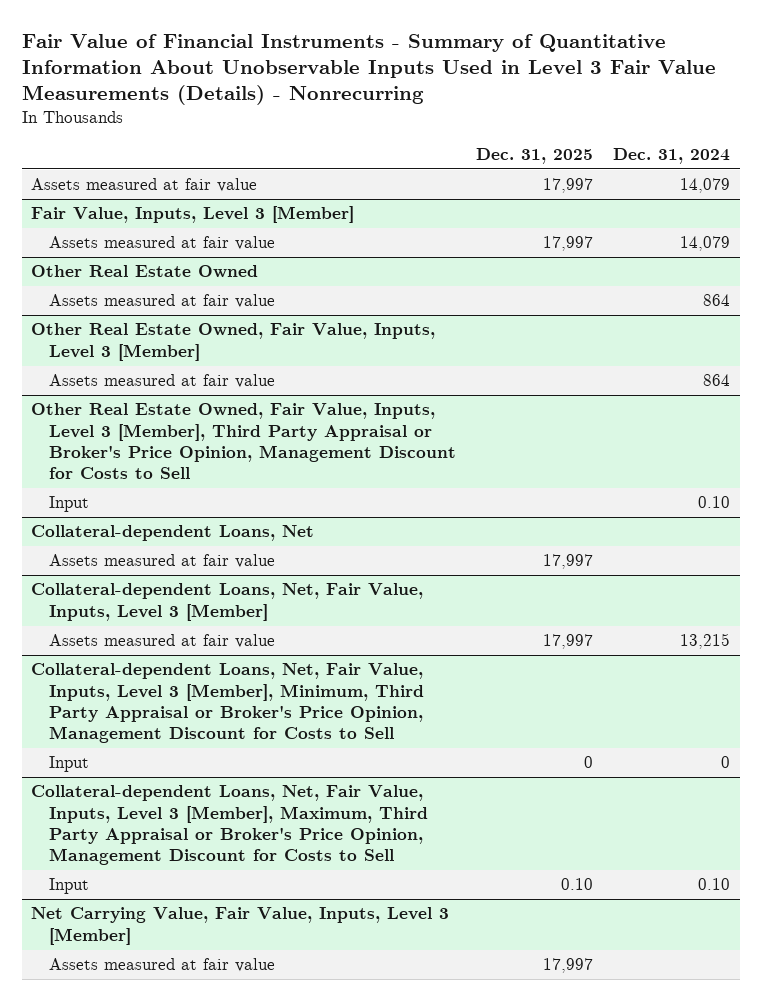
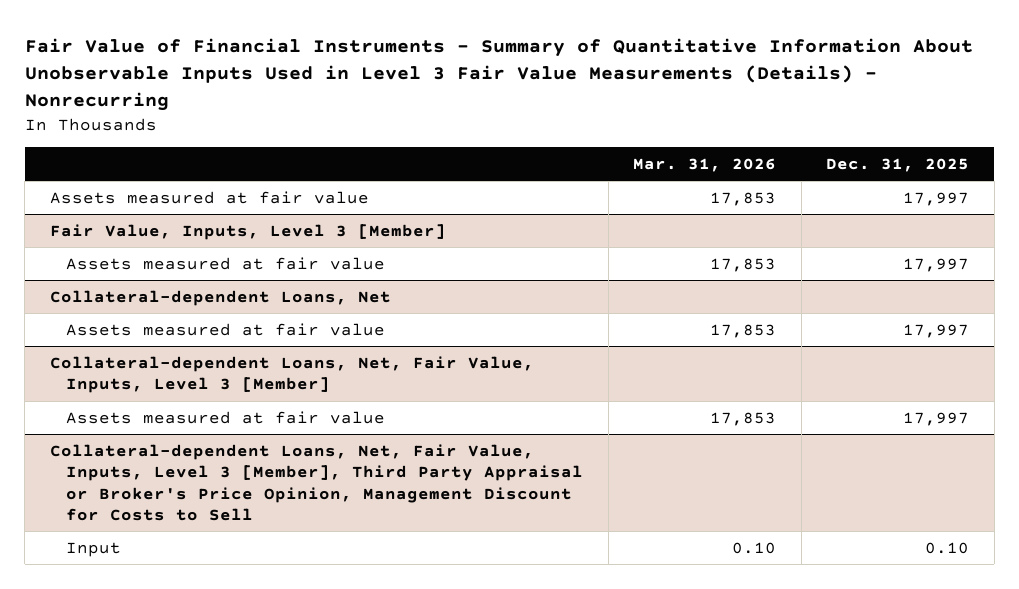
- | Dec. 31, 2025 | Dec. 31, 2024
+ | Mar. 31, 2026 | Dec. 31, 2025
- Other Real Estate Owned
- Assets measured at fair value | | 864
- Other Real Estate Owned, Fair Value, Inputs, Level 3 [Member]
- Assets measured at fair value | | 864
- Other Real Estate Owned, Fair Value, Inputs, Level 3 [Member], Third Party Appraisal or Broker's Price Opinion, Management Discount for Costs to Sell
- Input | | 0.10
- Collateral-dependent Loans, Net, Fair Value, Inputs, Level 3 [Member], Minimum, Third Party Appraisal or Broker's Price Opinion, Management Discount for Costs to Sell
- Input | 0 | 0
- Collateral-dependent Loans, Net, Fair Value, Inputs, Level 3 [Member], Maximum, Third Party Appraisal or Broker's Price Opinion, Management Discount for Costs to Sell
+ Collateral-dependent Loans, Net, Fair Value, Inputs, Level 3 [Member], Third Party Appraisal or Broker's Price Opinion, Management Discount for Costs to Sell
- Net Carrying Value, Fair Value, Inputs, Level 3 [Member]
- Assets measured at fair value | 17,997 |

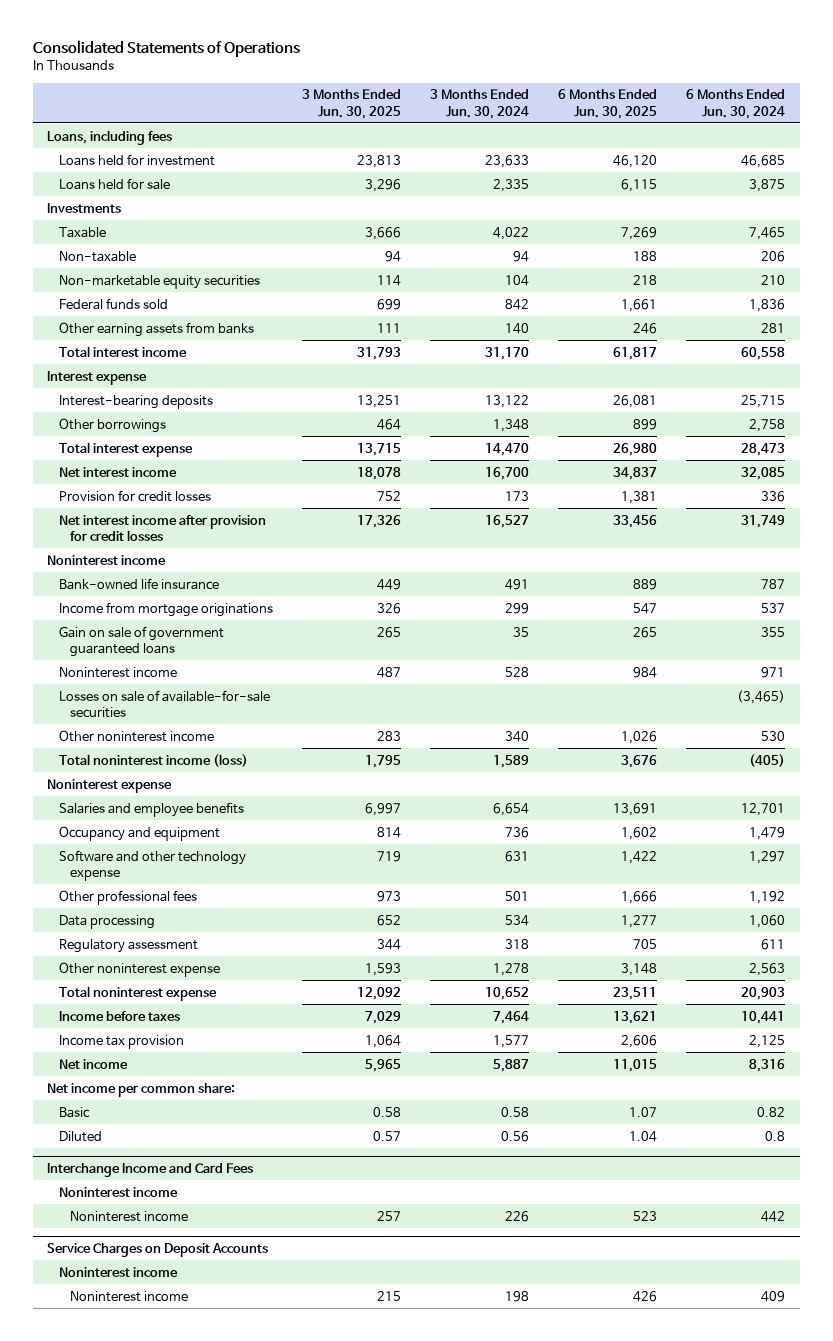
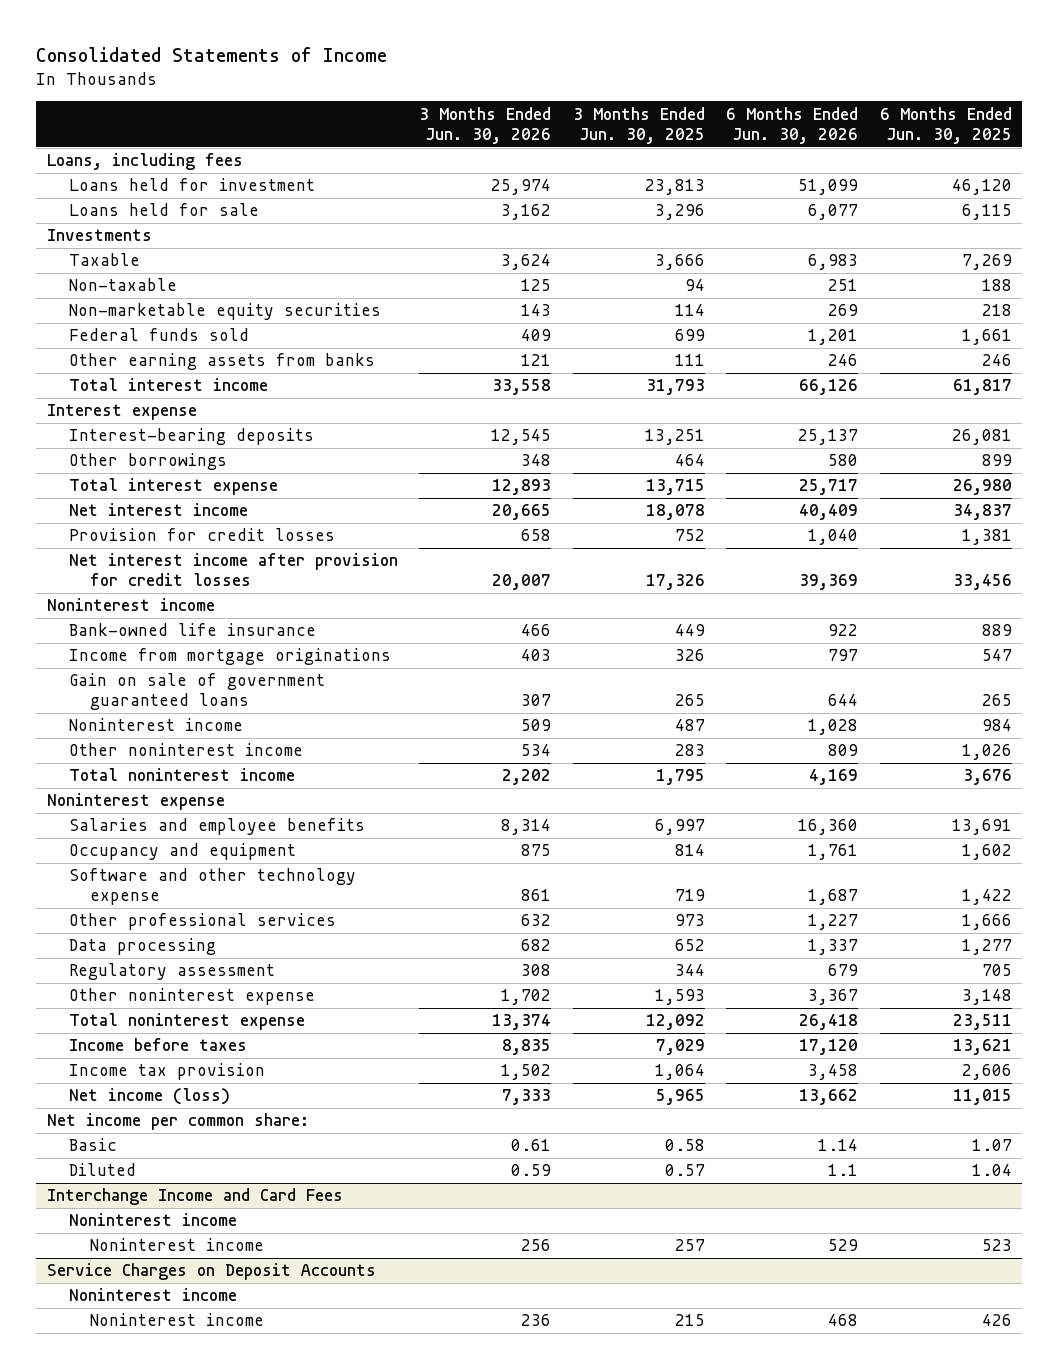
- Consolidated Statements of Operations
+ Consolidated Statements of Income
- | 3 Months Ended Jun. 30, 2025 | 3 Months Ended Jun. 30, 2024 | 6 Months Ended Jun. 30, 2025 | 6 Months Ended Jun. 30, 2024
+ | 3 Months Ended Jun. 30, 2026 | 3 Months Ended Jun. 30, 2025 | 6 Months Ended Jun. 30, 2026 | 6 Months Ended Jun. 30, 2025
- Losses on sale of available-for-sale securities | | | | (3,465)
- Total noninterest income (loss) | 1,795 | 1,589 | 3,676 | (405)
+ Total noninterest income | 2,202 | 1,795 | 4,169 | 3,676
- Other professional fees | 973 | 501 | 1,666 | 1,192
+ Other professional services | 632 | 973 | 1,227 | 1,666
- Net income | 5,965 | 5,887 | 11,015 | 8,316
+ Net income (loss) | 7,333 | 5,965 | 13,662 | 11,015

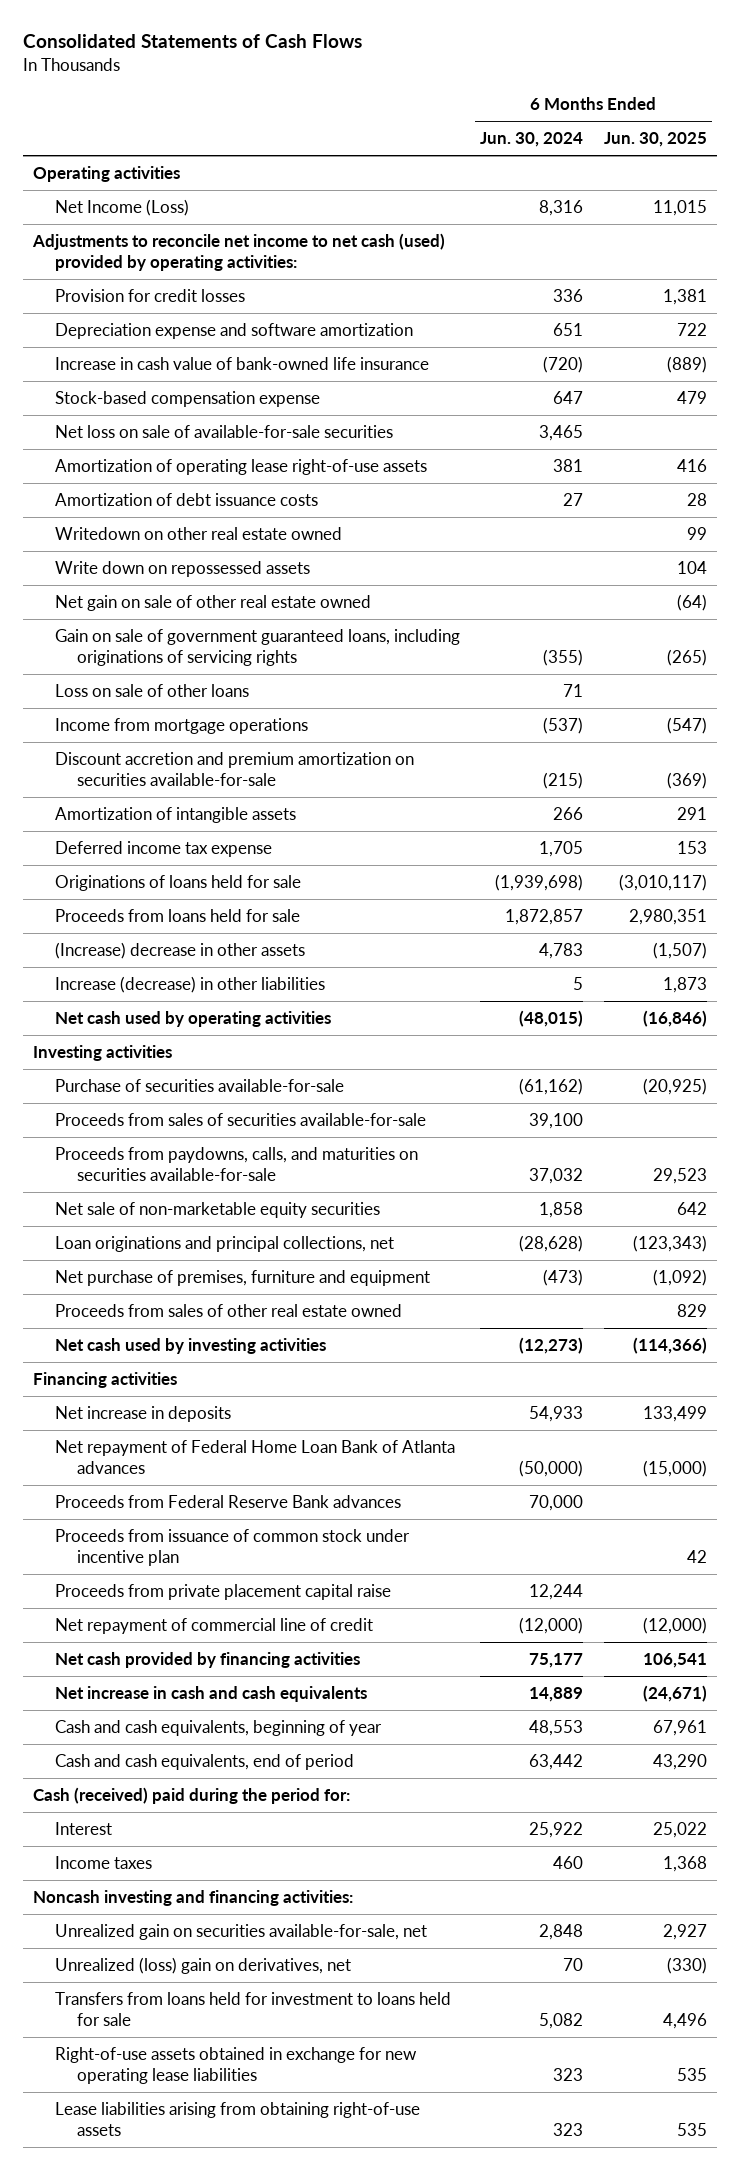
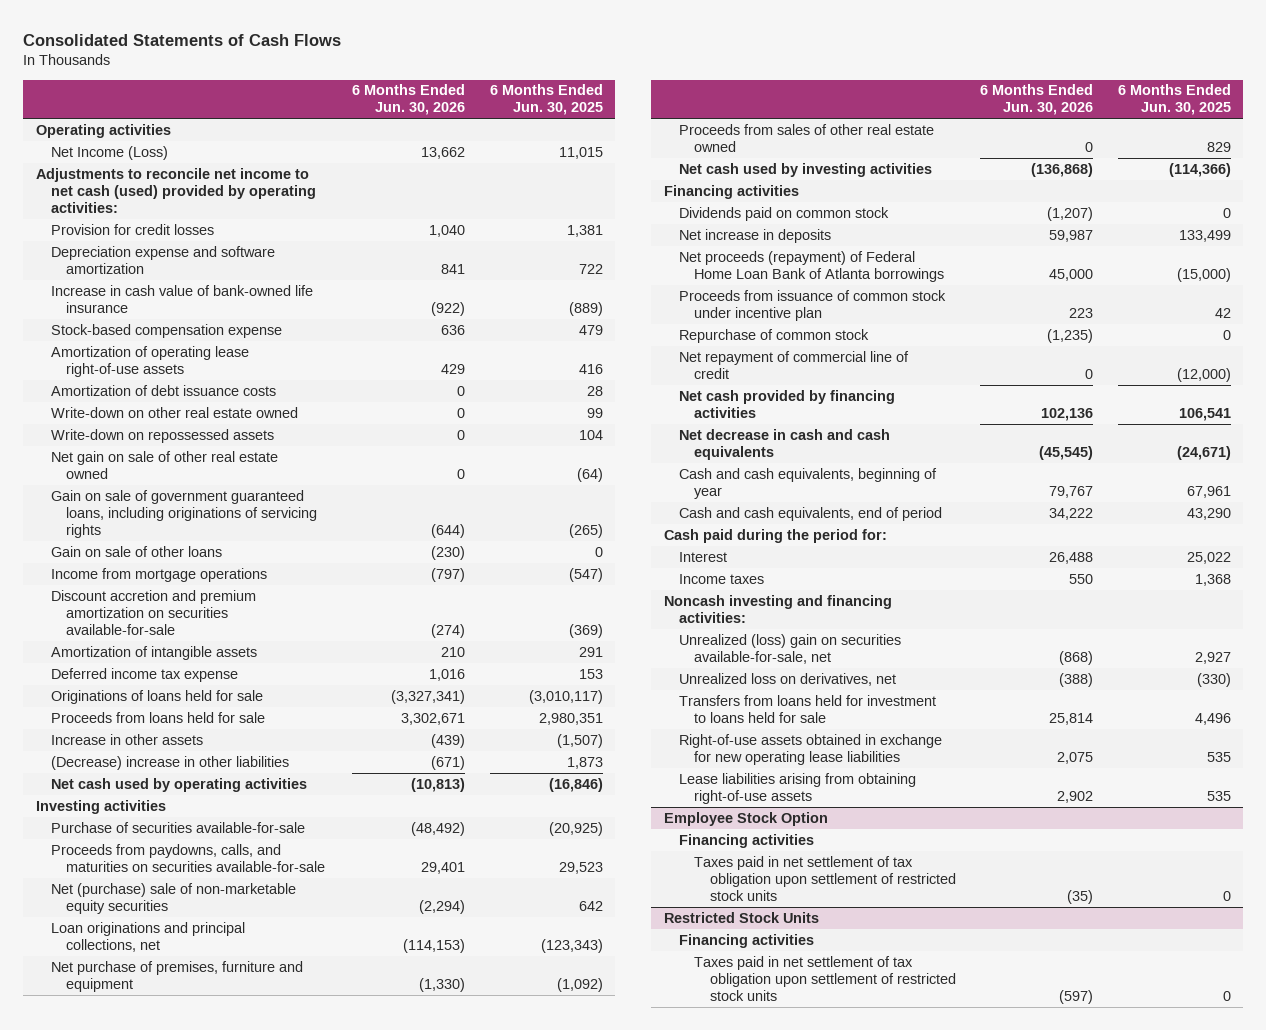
- | 6 Months Ended Jun. 30, 2024 | 6 Months Ended Jun. 30, 2025
+ | 6 Months Ended Jun. 30, 2026 | 6 Months Ended Jun. 30, 2025
- Net loss on sale of available-for-sale securities | 3,465 |
- Writedown on other real estate owned | | 99
- Write down on repossessed assets | | 104
+ Write-down on other real estate owned | 0 | 99
+ Write-down on repossessed assets | 0 | 104
- Loss on sale of other loans | 71 |
+ Gain on sale of other loans | (230) | 0
- (Increase) decrease in other assets | 4,783 | (1,507)
- Increase (decrease) in other liabilities | 5 | 1,873
+ Increase in other assets | (439) | (1,507)
+ (Decrease) increase in other liabilities | (671) | 1,873
- Proceeds from sales of securities available-for-sale | 39,100 |
- Net sale of non-marketable equity securities | 1,858 | 642
+ Net (purchase) sale of non-marketable equity securities | (2,294) | 642
+ Dividends paid on common stock | (1,207) | 0
- Net repayment of Federal Home Loan Bank of Atlanta advances | (50,000) | (15,000)
- Proceeds from Federal Reserve Bank advances | 70,000 |
+ Net proceeds (repayment) of Federal Home Loan Bank of Atlanta borrowings | 45,000 | (15,000)
- Proceeds from private placement capital raise | 12,244 |
+ Repurchase of common stock | (1,235) | 0
- Net increase in cash and cash equivalents | 14,889 | (24,671)
+ Net decrease in cash and cash equivalents | (45,545) | (24,671)
- Cash (received) paid during the period for:
+ Cash paid during the period for:
- Unrealized gain on securities available-for-sale, net | 2,848 | 2,927
- Unrealized (loss) gain on derivatives, net | 70 | (330)
+ Unrealized (loss) gain on securities available-for-sale, net | (868) | 2,927
+ Unrealized loss on derivatives, net | (388) | (330)
+ Employee Stock Option
+ Financing activities
+ Taxes paid in net settlement of tax obligation upon settlement of restricted stock units | (35) | 0
+ Restricted Stock Units
+ Financing activities
+ Taxes paid in net settlement of tax obligation upon settlement of restricted stock units | (597) | 0

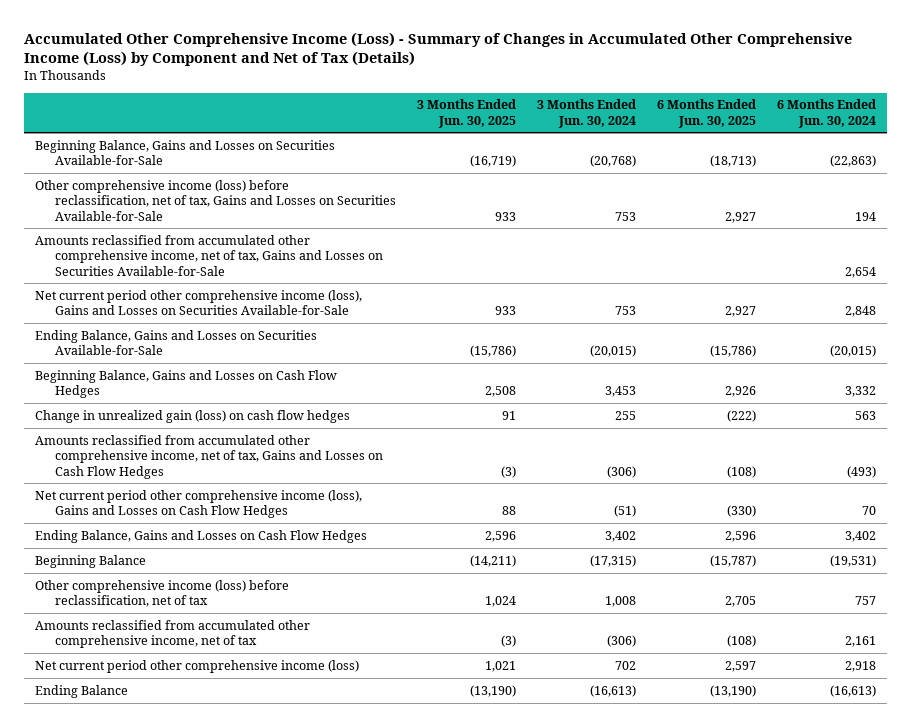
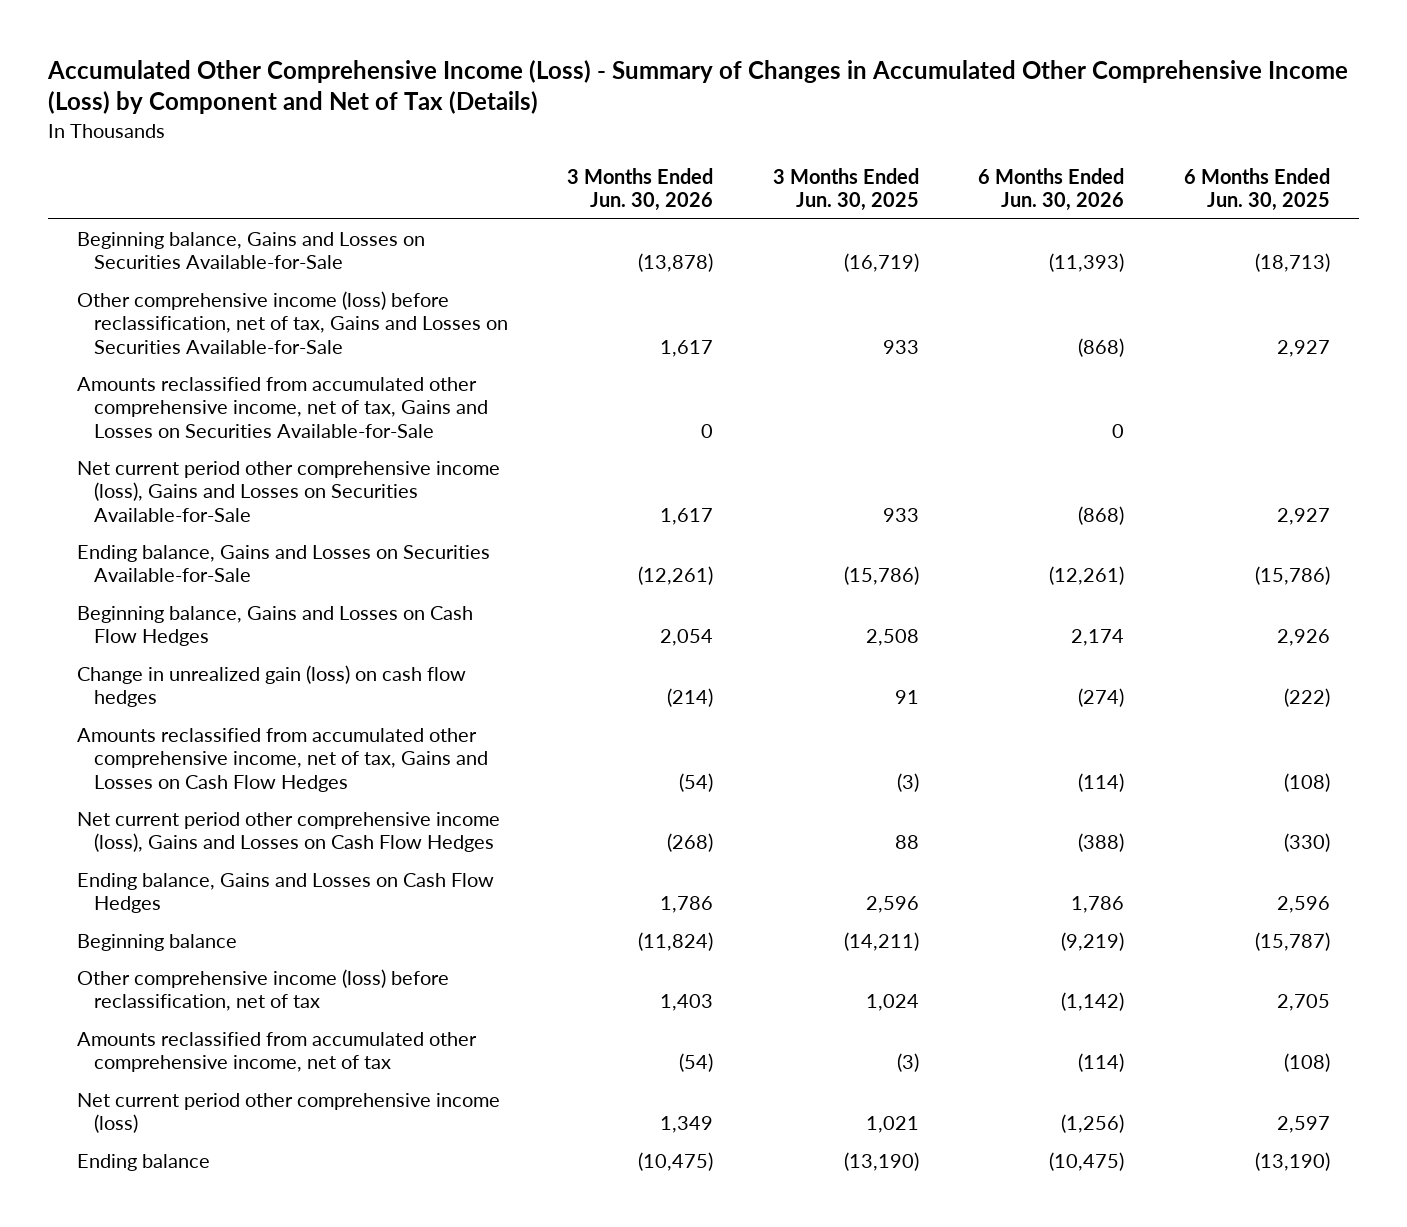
- | 3 Months Ended Jun. 30, 2025 | 3 Months Ended Jun. 30, 2024 | 6 Months Ended Jun. 30, 2025 | 6 Months Ended Jun. 30, 2024
+ | 3 Months Ended Jun. 30, 2026 | 3 Months Ended Jun. 30, 2025 | 6 Months Ended Jun. 30, 2026 | 6 Months Ended Jun. 30, 2025
- Beginning Balance, Gains and Losses on Securities Available-for-Sale | (16,719) | (20,768) | (18,713) | (22,863)
+ Beginning balance, Gains and Losses on Securities Available-for-Sale | (13,878) | (16,719) | (11,393) | (18,713)
- Ending Balance, Gains and Losses on Securities Available-for-Sale | (15,786) | (20,015) | (15,786) | (20,015)
- Beginning Balance, Gains and Losses on Cash Flow Hedges | 2,508 | 3,453 | 2,926 | 3,332
+ Ending balance, Gains and Losses on Securities Available-for-Sale | (12,261) | (15,786) | (12,261) | (15,786)
+ Beginning balance, Gains and Losses on Cash Flow Hedges | 2,054 | 2,508 | 2,174 | 2,926
- Ending Balance, Gains and Losses on Cash Flow Hedges | 2,596 | 3,402 | 2,596 | 3,402
- Beginning Balance | (14,211) | (17,315) | (15,787) | (19,531)
+ Ending balance, Gains and Losses on Cash Flow Hedges | 1,786 | 2,596 | 1,786 | 2,596
+ Beginning balance | (11,824) | (14,211) | (9,219) | (15,787)
- Ending Balance | (13,190) | (16,613) | (13,190) | (16,613)
+ Ending balance | (10,475) | (13,190) | (10,475) | (13,190)

